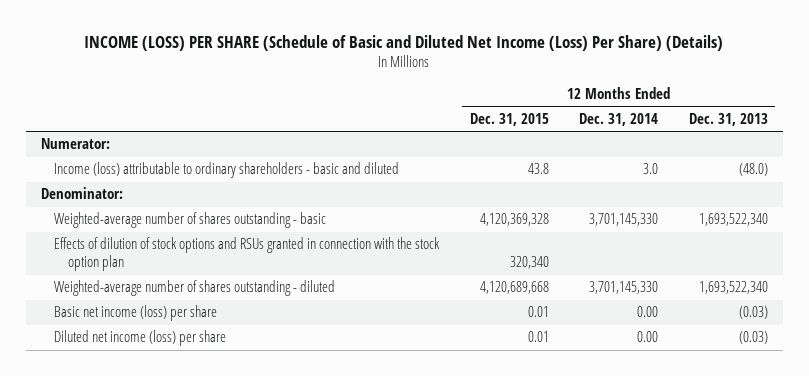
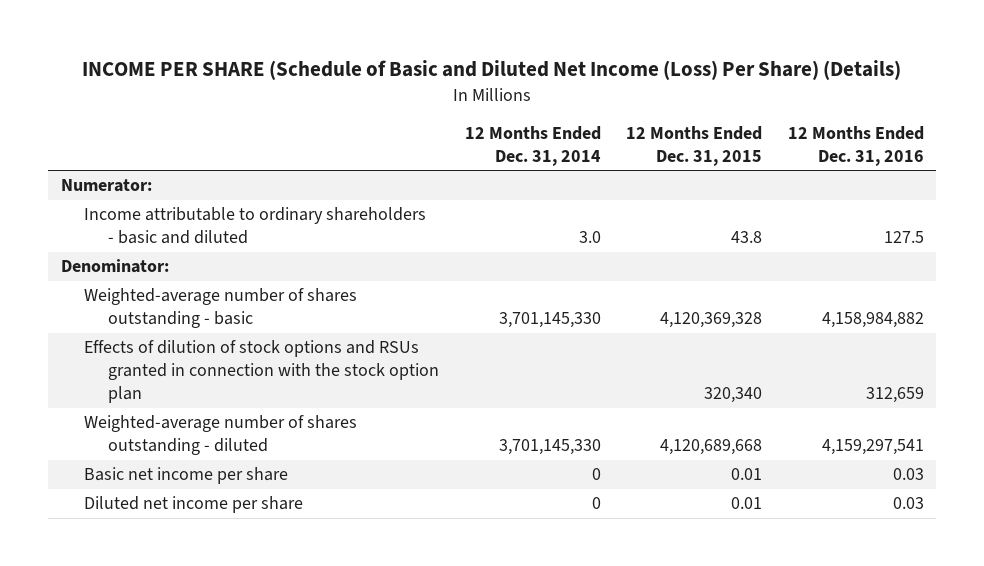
- INCOME (LOSS) PER SHARE (Schedule of Basic and Diluted Net Income (Loss) Per Share) (Details)
+ INCOME PER SHARE (Schedule of Basic and Diluted Net Income (Loss) Per Share) (Details)
- | 12 Months Ended Dec. 31, 2015 | 12 Months Ended Dec. 31, 2014 | 12 Months Ended Dec. 31, 2013
+ | 12 Months Ended Dec. 31, 2014 | 12 Months Ended Dec. 31, 2015 | 12 Months Ended Dec. 31, 2016
- Income (loss) attributable to ordinary shareholders - basic and diluted | 43.8 | 3.0 | (48.0)
+ Income attributable to ordinary shareholders - basic and diluted | 3.0 | 43.8 | 127.5
- Basic net income (loss) per share | 0.01 | 0.00 | (0.03)
- Diluted net income (loss) per share | 0.01 | 0.00 | (0.03)
+ Basic net income per share | 0 | 0.01 | 0.03
+ Diluted net income per share | 0 | 0.01 | 0.03

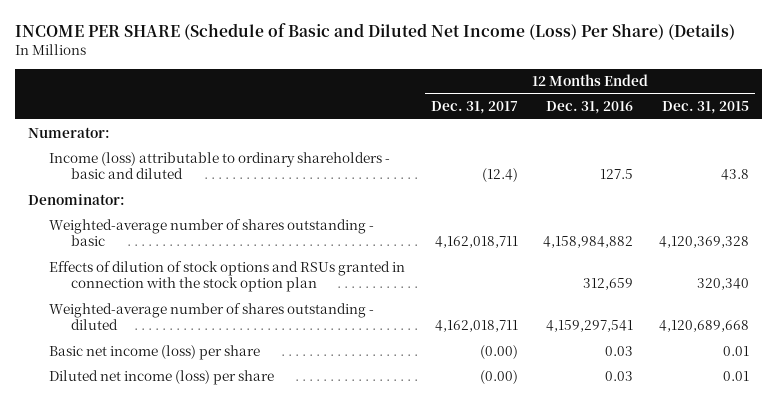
- | 12 Months Ended Dec. 31, 2014 | 12 Months Ended Dec. 31, 2015 | 12 Months Ended Dec. 31, 2016
+ | 12 Months Ended Dec. 31, 2017 | 12 Months Ended Dec. 31, 2016 | 12 Months Ended Dec. 31, 2015
- Income attributable to ordinary shareholders - basic and diluted | 3.0 | 43.8 | 127.5
+ Income (loss) attributable to ordinary shareholders - basic and diluted | (12.4) | 127.5 | 43.8
- Basic net income per share | 0 | 0.01 | 0.03
- Diluted net income per share | 0 | 0.01 | 0.03
+ Basic net income (loss) per share | (0.00) | 0.03 | 0.01
+ Diluted net income (loss) per share | (0.00) | 0.03 | 0.01

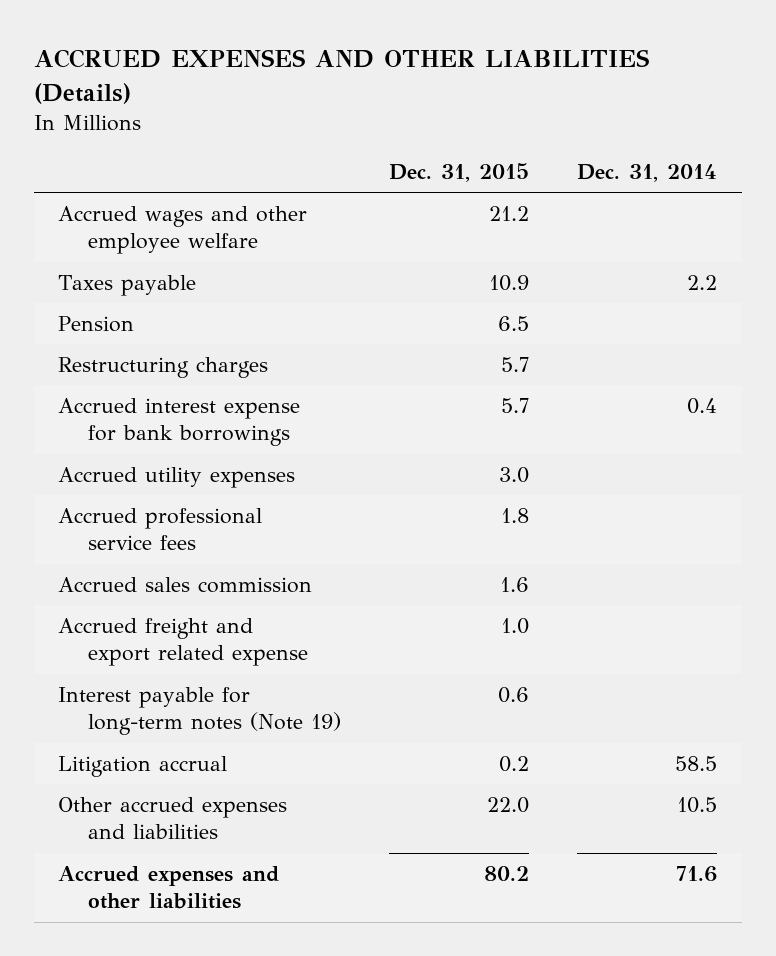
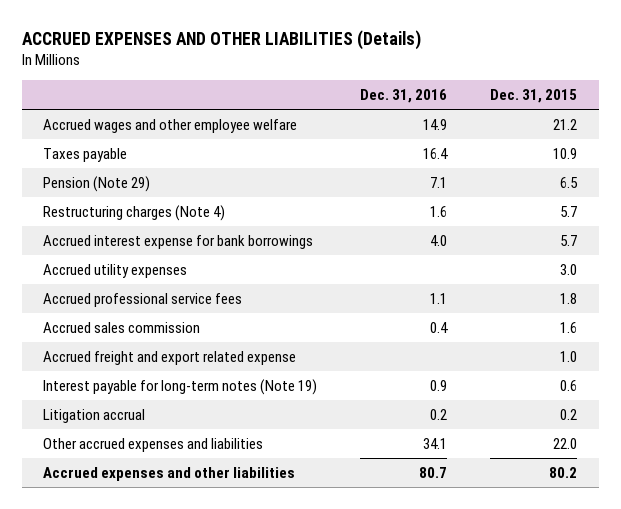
- | Dec. 31, 2015 | Dec. 31, 2014
+ | Dec. 31, 2016 | Dec. 31, 2015
- Pension | 6.5 |
- Restructuring charges | 5.7 |
+ Pension (Note 29) | 7.1 | 6.5
+ Restructuring charges (Note 4) | 1.6 | 5.7

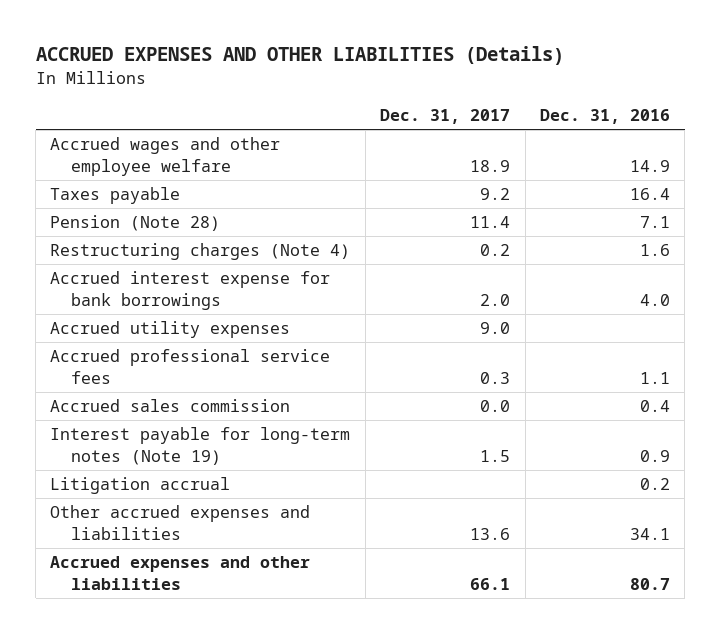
- | Dec. 31, 2016 | Dec. 31, 2015
+ | Dec. 31, 2017 | Dec. 31, 2016
- Pension (Note 29) | 7.1 | 6.5
+ Pension (Note 28) | 11.4 | 7.1
- Accrued freight and export related expense | | 1.0

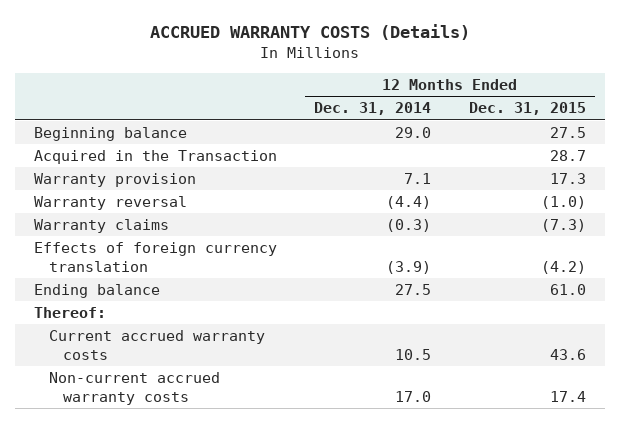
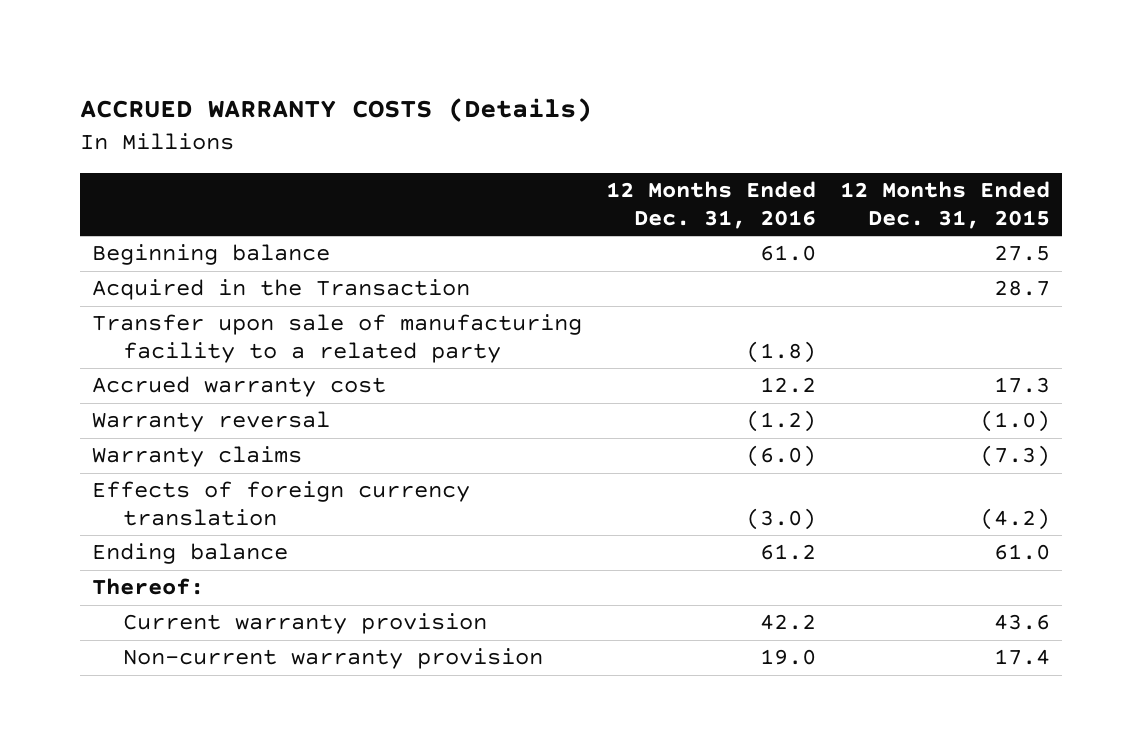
- | 12 Months Ended Dec. 31, 2014 | 12 Months Ended Dec. 31, 2015
+ | 12 Months Ended Dec. 31, 2016 | 12 Months Ended Dec. 31, 2015
- Warranty provision | 7.1 | 17.3
+ Transfer upon sale of manufacturing facility to a related party | (1.8) |
+ Accrued warranty cost | 12.2 | 17.3
- Current accrued warranty costs | 10.5 | 43.6
- Non-current accrued warranty costs | 17.0 | 17.4
+ Current warranty provision | 42.2 | 43.6
+ Non-current warranty provision | 19.0 | 17.4

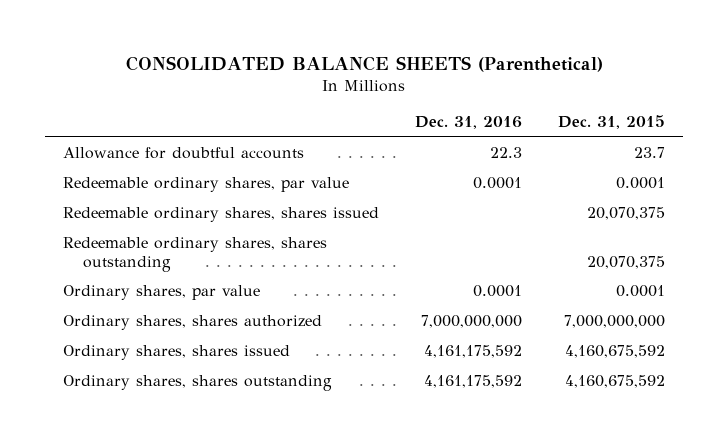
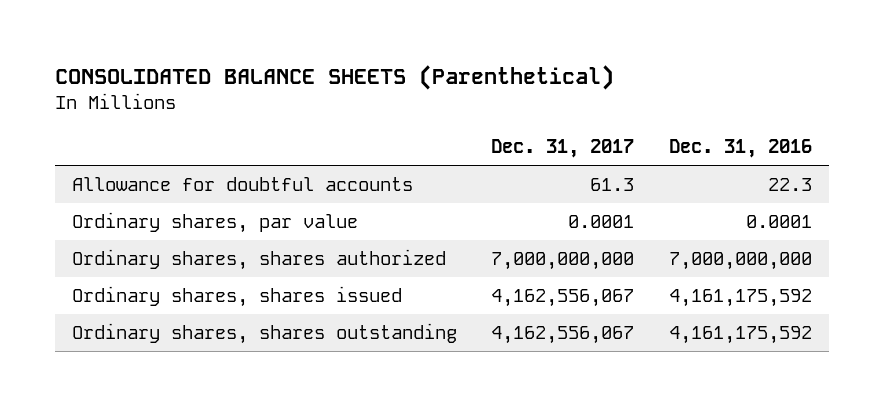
- | Dec. 31, 2016 | Dec. 31, 2015
+ | Dec. 31, 2017 | Dec. 31, 2016
- Redeemable ordinary shares, par value | 0.0001 | 0.0001
- Redeemable ordinary shares, shares issued | | 20,070,375
- Redeemable ordinary shares, shares outstanding | | 20,070,375

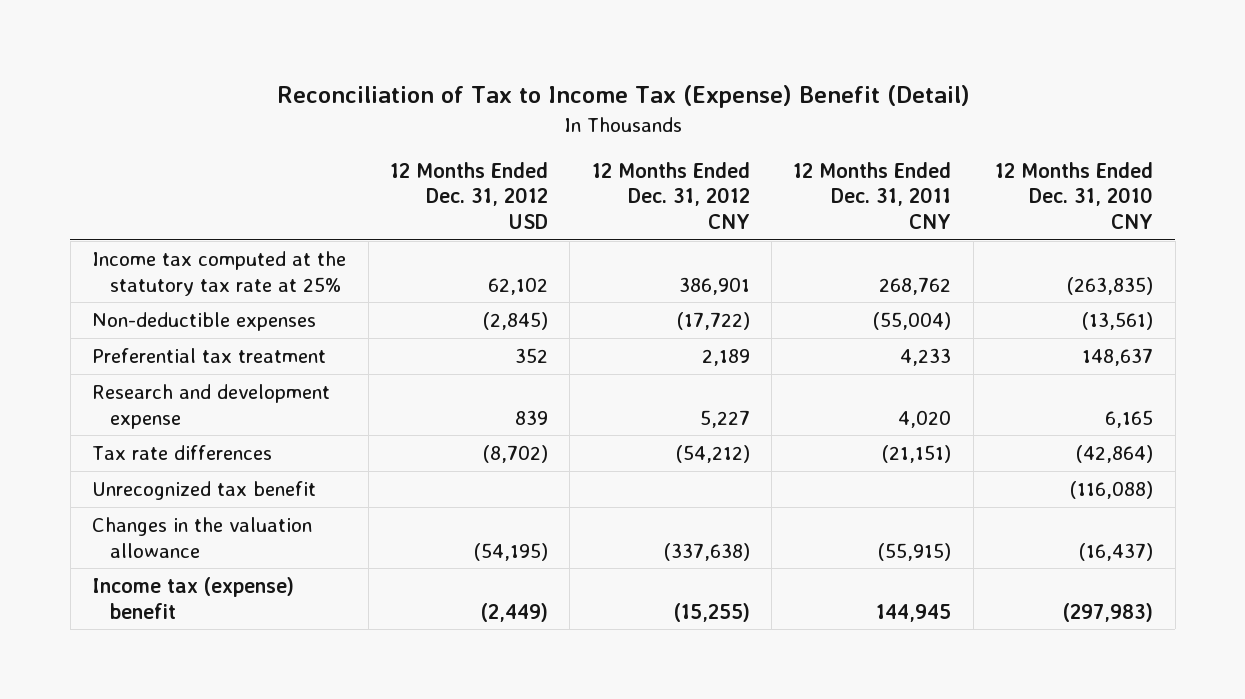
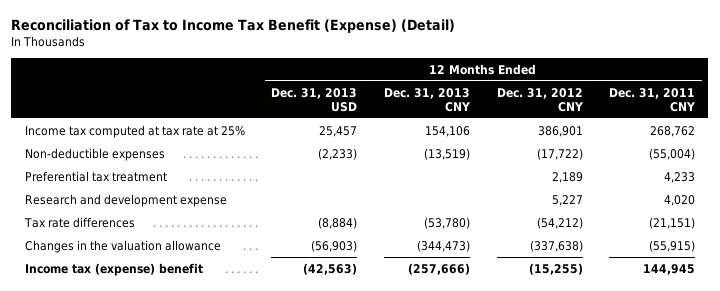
- Reconciliation of Tax to Income Tax (Expense) Benefit (Detail)
+ Reconciliation of Tax to Income Tax Benefit (Expense) (Detail)
- | 12 Months Ended Dec. 31, 2012 USD | 12 Months Ended Dec. 31, 2012 CNY | 12 Months Ended Dec. 31, 2011 CNY | 12 Months Ended Dec. 31, 2010 CNY
+ | 12 Months Ended Dec. 31, 2013 USD | 12 Months Ended Dec. 31, 2013 CNY | 12 Months Ended Dec. 31, 2012 CNY | 12 Months Ended Dec. 31, 2011 CNY
- Income tax computed at the statutory tax rate at 25% | 62,102 | 386,901 | 268,762 | (263,835)
+ Income tax computed at tax rate at 25% | 25,457 | 154,106 | 386,901 | 268,762
- Unrecognized tax benefit | | | | (116,088)

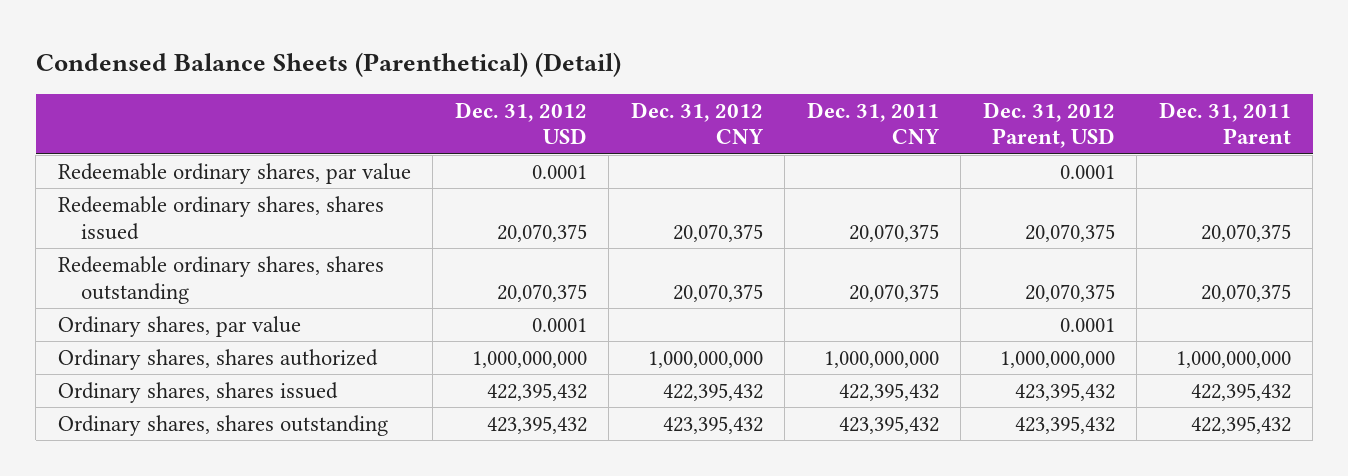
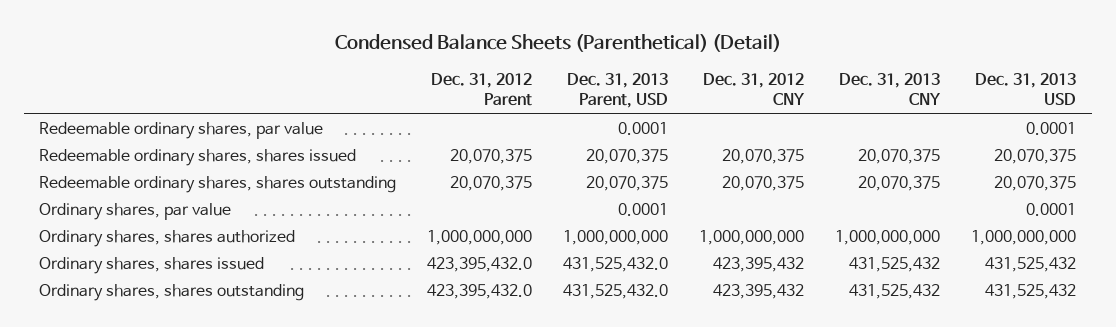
- | Dec. 31, 2012 USD | Dec. 31, 2012 CNY | Dec. 31, 2011 CNY | Dec. 31, 2012 Parent, USD | Dec. 31, 2011 Parent
+ | Dec. 31, 2012 Parent | Dec. 31, 2013 Parent, USD | Dec. 31, 2012 CNY | Dec. 31, 2013 CNY | Dec. 31, 2013 USD
- Ordinary shares, shares issued | 422,395,432 | 422,395,432 | 422,395,432 | 423,395,432 | 422,395,432
+ Ordinary shares, shares issued | 423,395,432.0 | 431,525,432.0 | 423,395,432 | 431,525,432 | 431,525,432

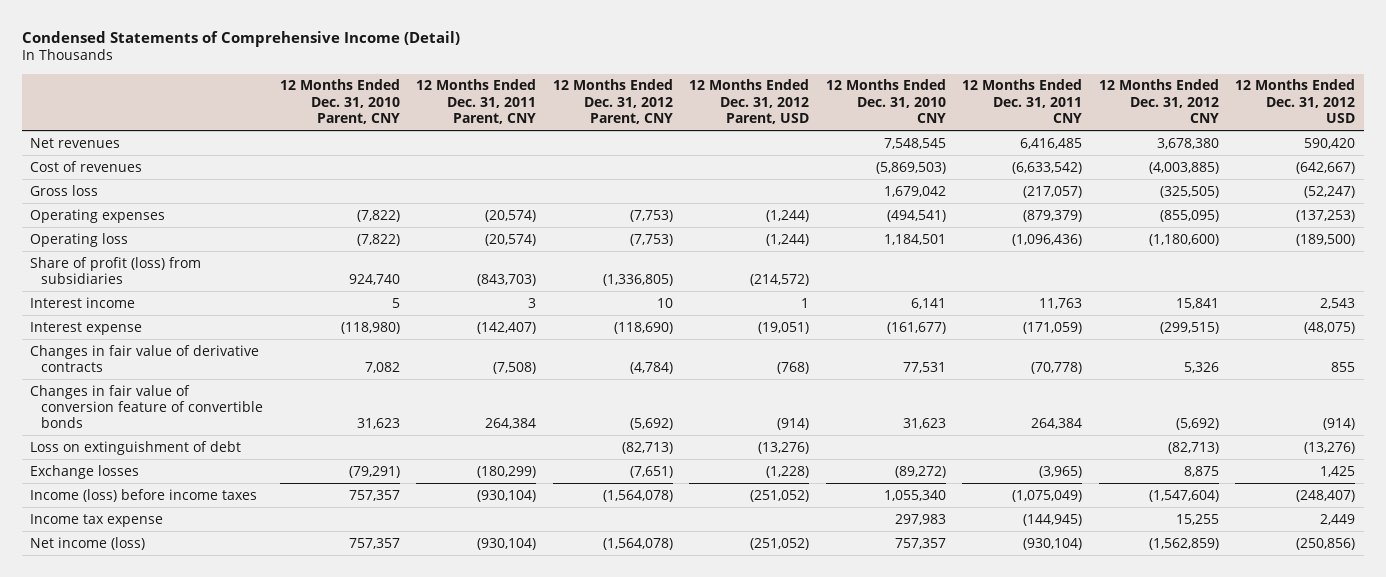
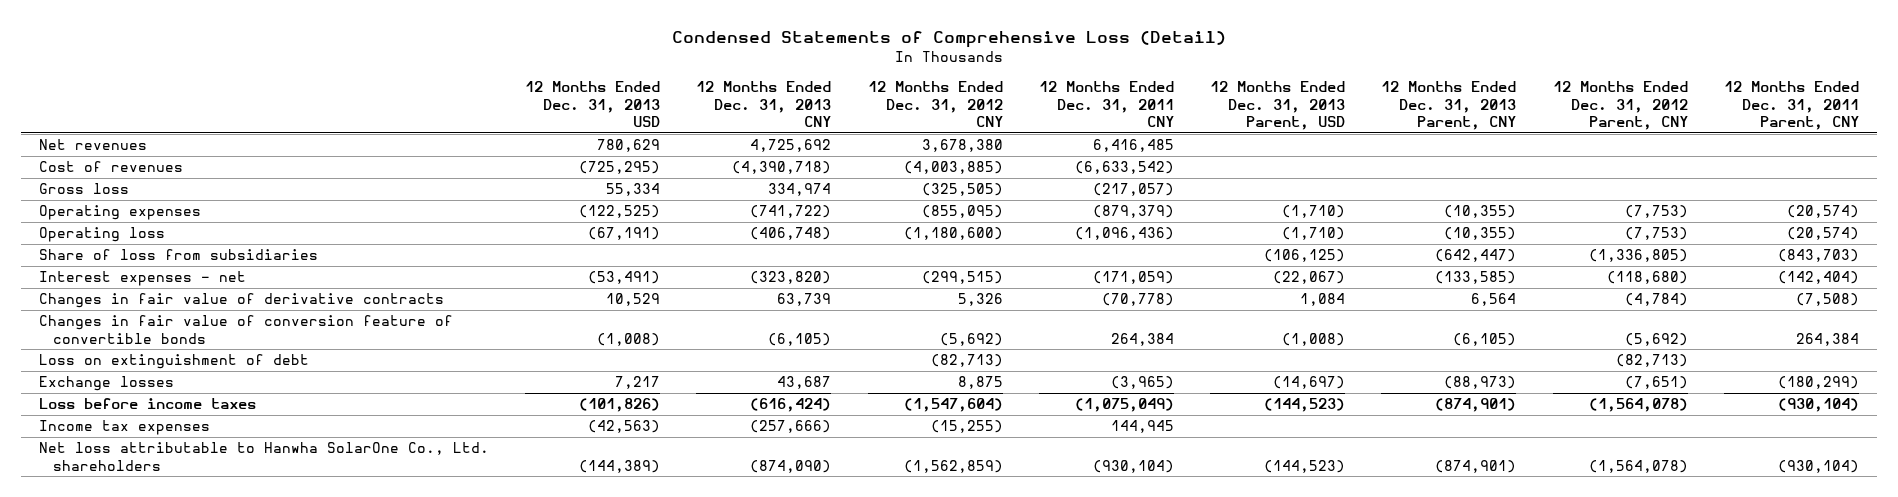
- Condensed Statements of Comprehensive Income (Detail)
+ Condensed Statements of Comprehensive Loss (Detail)
- | 12 Months Ended Dec. 31, 2010 Parent, CNY | 12 Months Ended Dec. 31, 2011 Parent, CNY | 12 Months Ended Dec. 31, 2012 Parent, CNY | 12 Months Ended Dec. 31, 2012 Parent, USD | 12 Months Ended Dec. 31, 2010 CNY | 12 Months Ended Dec. 31, 2011 CNY | 12 Months Ended Dec. 31, 2012 CNY | 12 Months Ended Dec. 31, 2012 USD
+ | 12 Months Ended Dec. 31, 2013 USD | 12 Months Ended Dec. 31, 2013 CNY | 12 Months Ended Dec. 31, 2012 CNY | 12 Months Ended Dec. 31, 2011 CNY | 12 Months Ended Dec. 31, 2013 Parent, USD | 12 Months Ended Dec. 31, 2013 Parent, CNY | 12 Months Ended Dec. 31, 2012 Parent, CNY | 12 Months Ended Dec. 31, 2011 Parent, CNY
- Share of profit (loss) from subsidiaries | 924,740 | (843,703) | (1,336,805) | (214,572) | | | |
- Interest income | 5 | 3 | 10 | 1 | 6,141 | 11,763 | 15,841 | 2,543
- Interest expense | (118,980) | (142,407) | (118,690) | (19,051) | (161,677) | (171,059) | (299,515) | (48,075)
+ Share of loss from subsidiaries | | | | | (106,125) | (642,447) | (1,336,805) | (843,703)
+ Interest expenses - net | (53,491) | (323,820) | (299,515) | (171,059) | (22,067) | (133,585) | (118,680) | (142,404)
- Income (loss) before income taxes | 757,357 | (930,104) | (1,564,078) | (251,052) | 1,055,340 | (1,075,049) | (1,547,604) | (248,407)
- Income tax expense | | | | | 297,983 | (144,945) | 15,255 | 2,449
- Net income (loss) | 757,357 | (930,104) | (1,564,078) | (251,052) | 757,357 | (930,104) | (1,562,859) | (250,856)
+ Loss before income taxes | (101,826) | (616,424) | (1,547,604) | (1,075,049) | (144,523) | (874,901) | (1,564,078) | (930,104)
+ Income tax expenses | (42,563) | (257,666) | (15,255) | 144,945 | | | |
+ Net loss attributable to Hanwha SolarOne Co., Ltd. shareholders | (144,389) | (874,090) | (1,562,859) | (930,104) | (144,523) | (874,901) | (1,564,078) | (930,104)

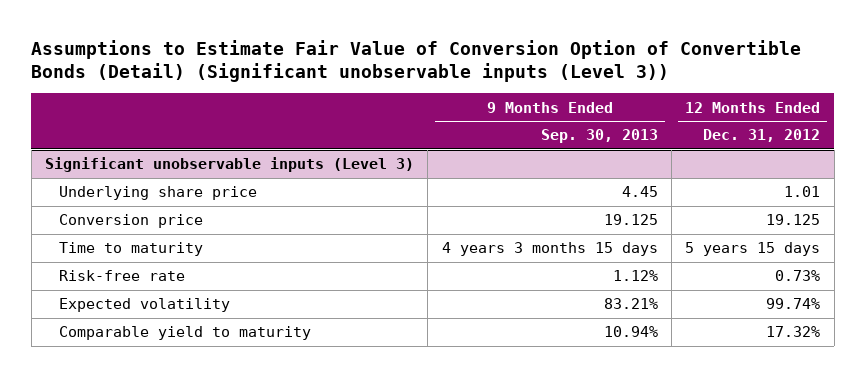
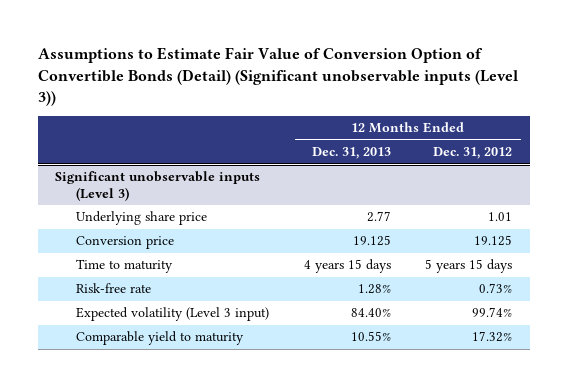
- | 9 Months Ended Sep. 30, 2013 | 12 Months Ended Dec. 31, 2012
+ | 12 Months Ended Dec. 31, 2013 | 12 Months Ended Dec. 31, 2012
@ Significant unobservable inputs (Level 3)
- Expected volatility | 83.21% | 99.74%
+ Expected volatility (Level 3 input) | 84.40% | 99.74%

